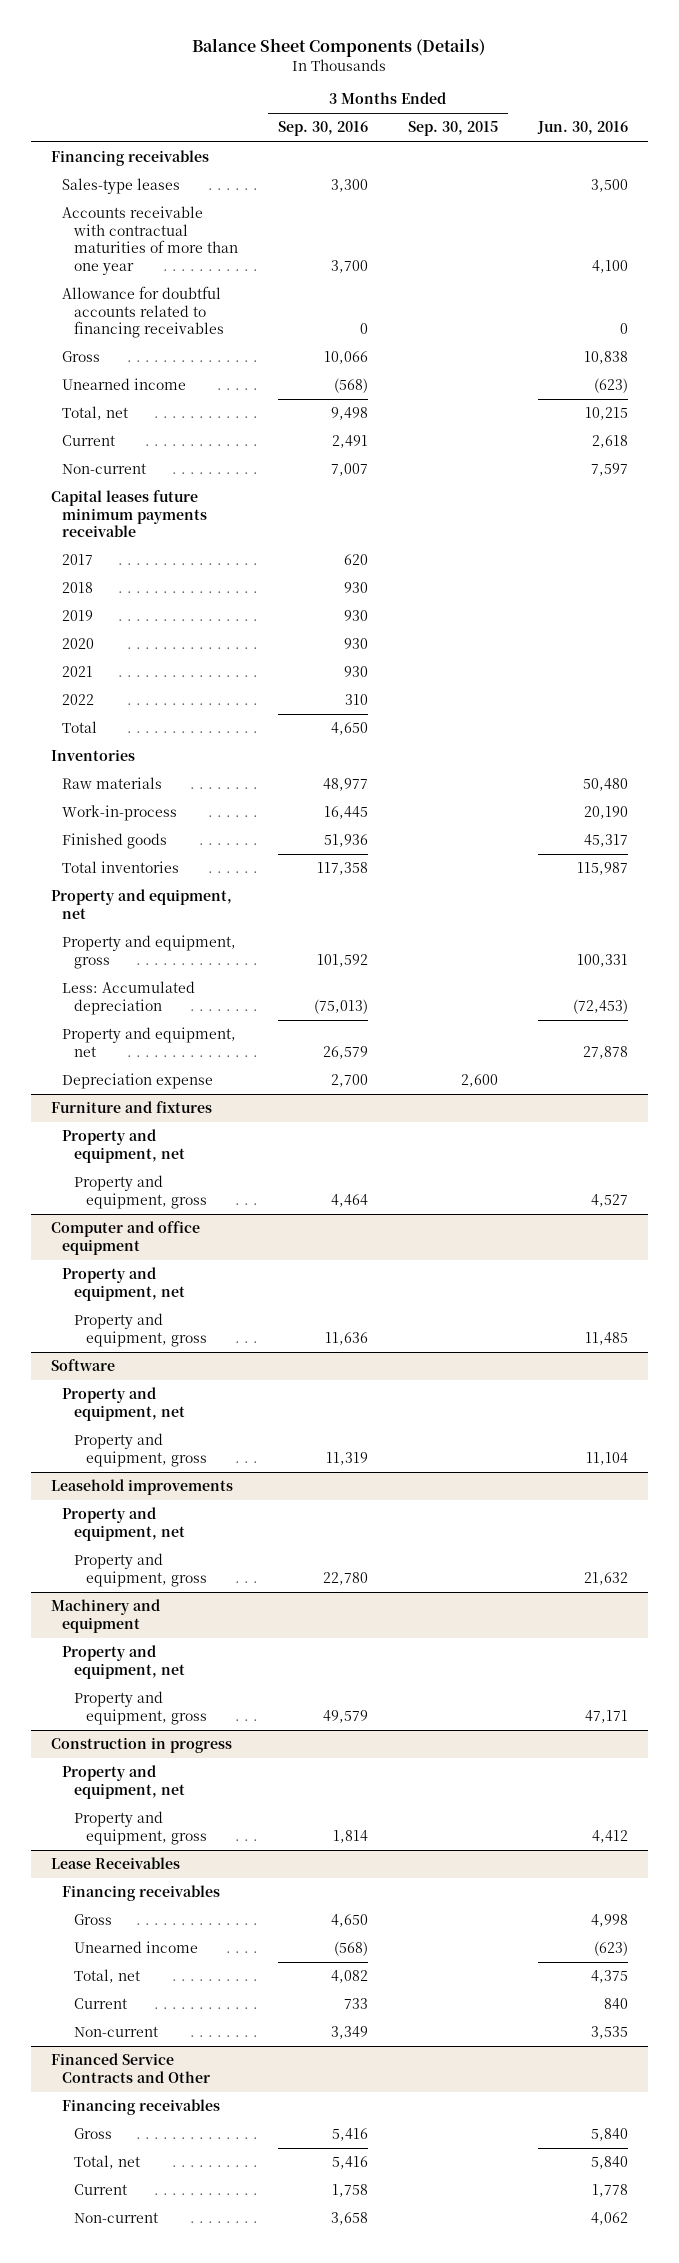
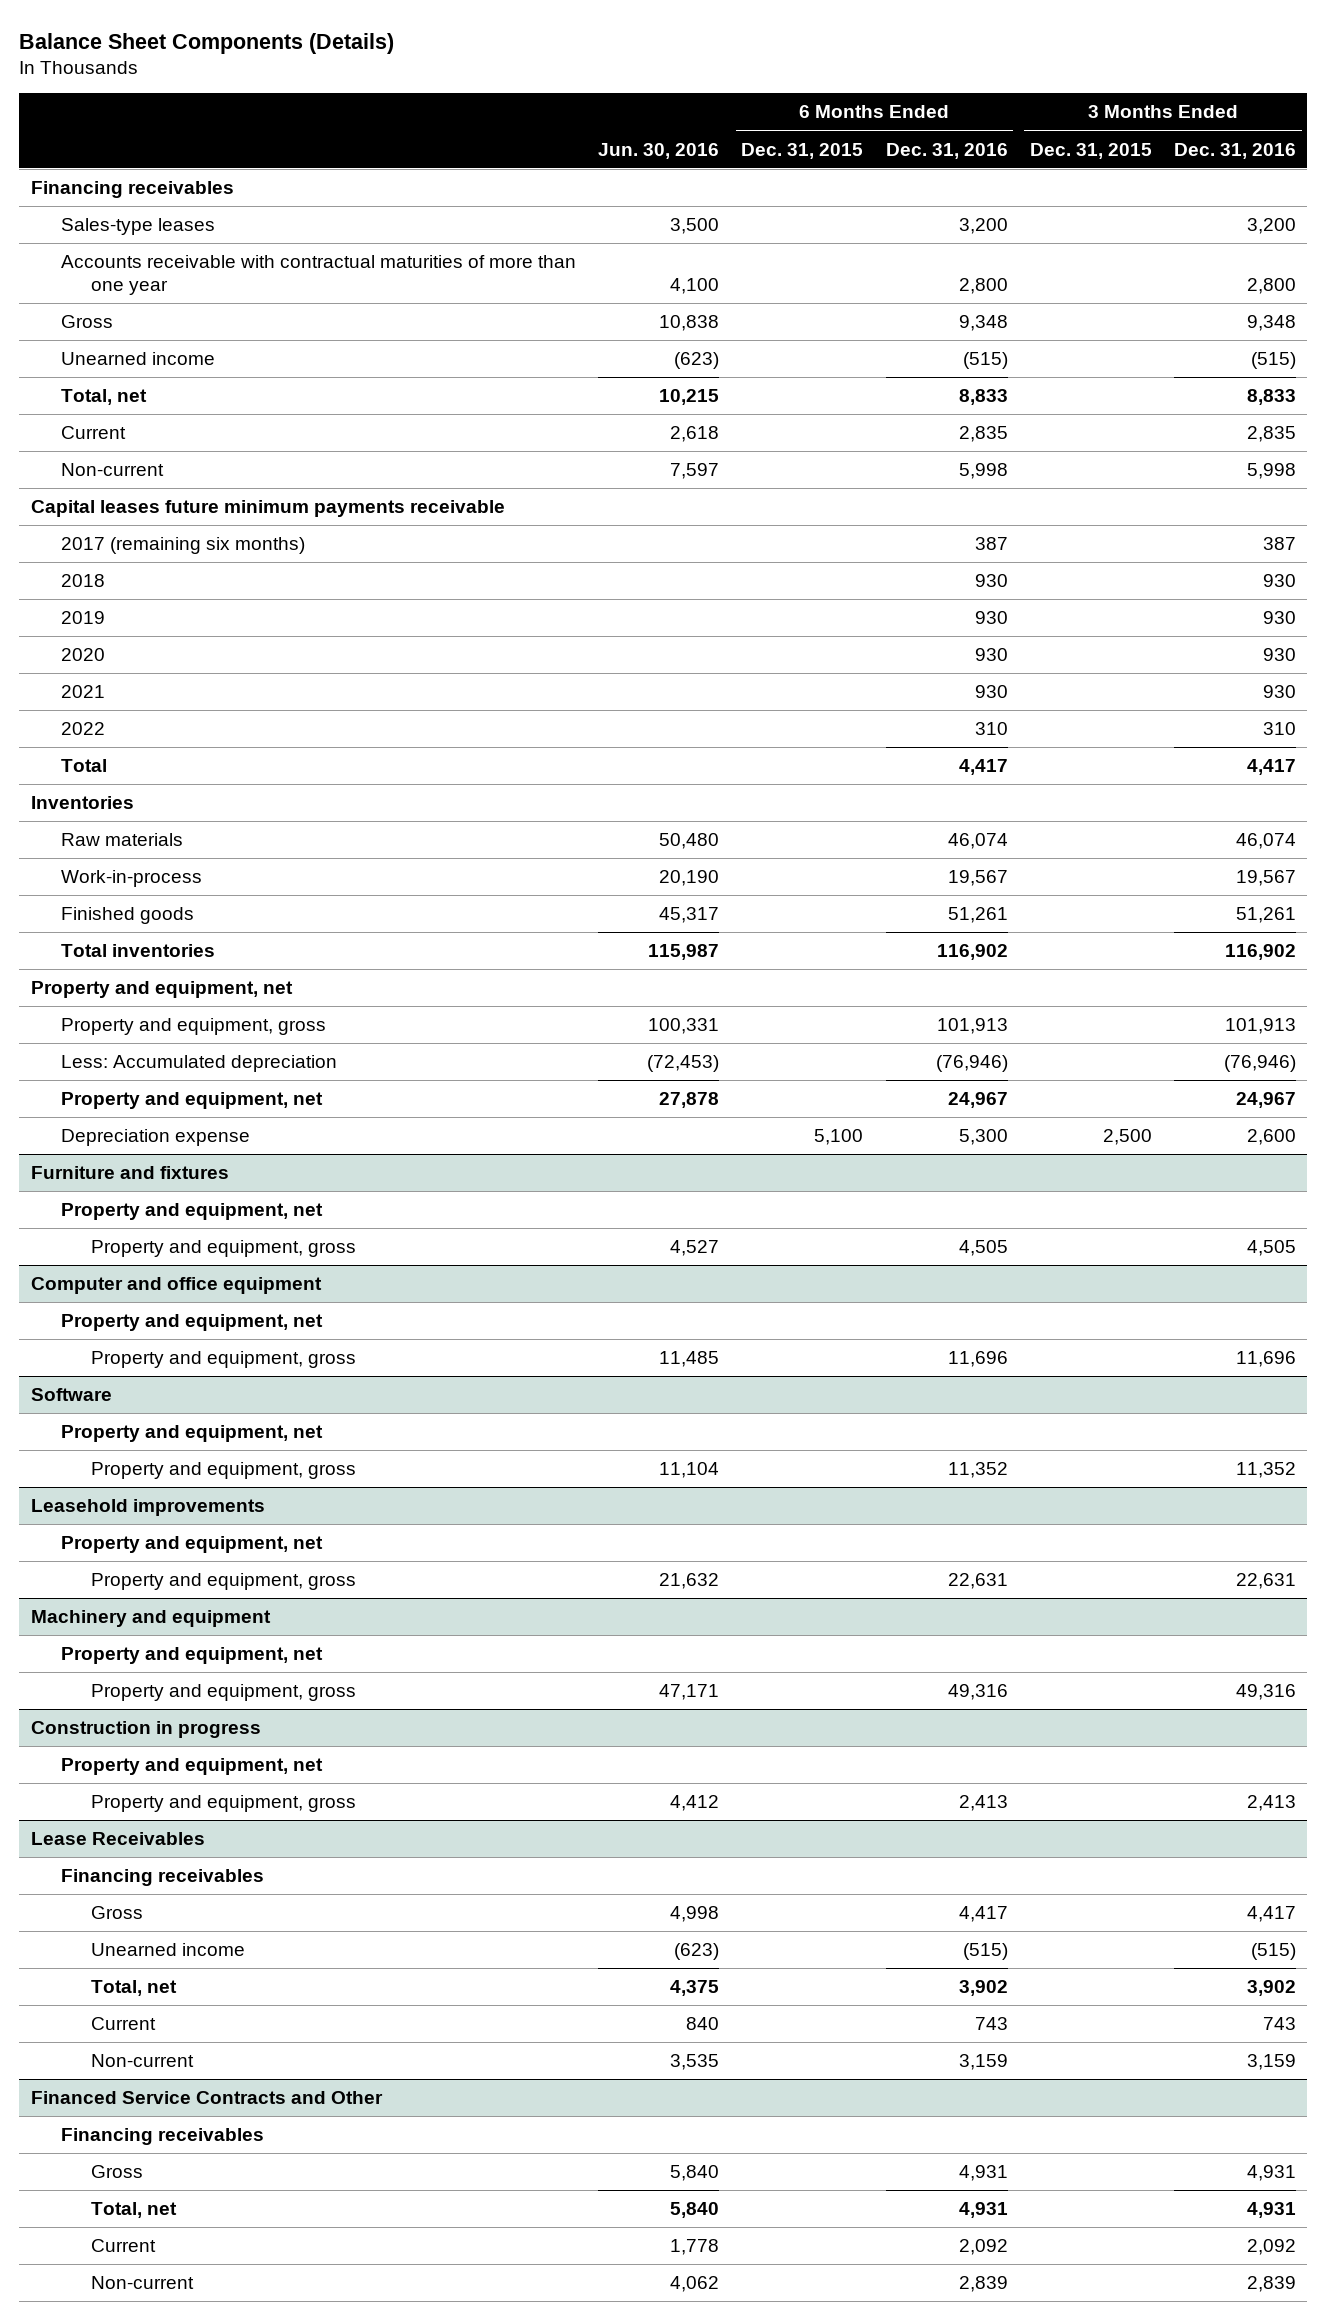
- | 3 Months Ended Sep. 30, 2016 | 3 Months Ended Sep. 30, 2015 | Jun. 30, 2016
+ | Jun. 30, 2016 | 6 Months Ended Dec. 31, 2015 | 6 Months Ended Dec. 31, 2016 | 3 Months Ended Dec. 31, 2015 | 3 Months Ended Dec. 31, 2016
- Allowance for doubtful accounts related to financing receivables | 0 | | 0
- 2017 | 620 | |
+ 2017 (remaining six months) | | | 387 | | 387

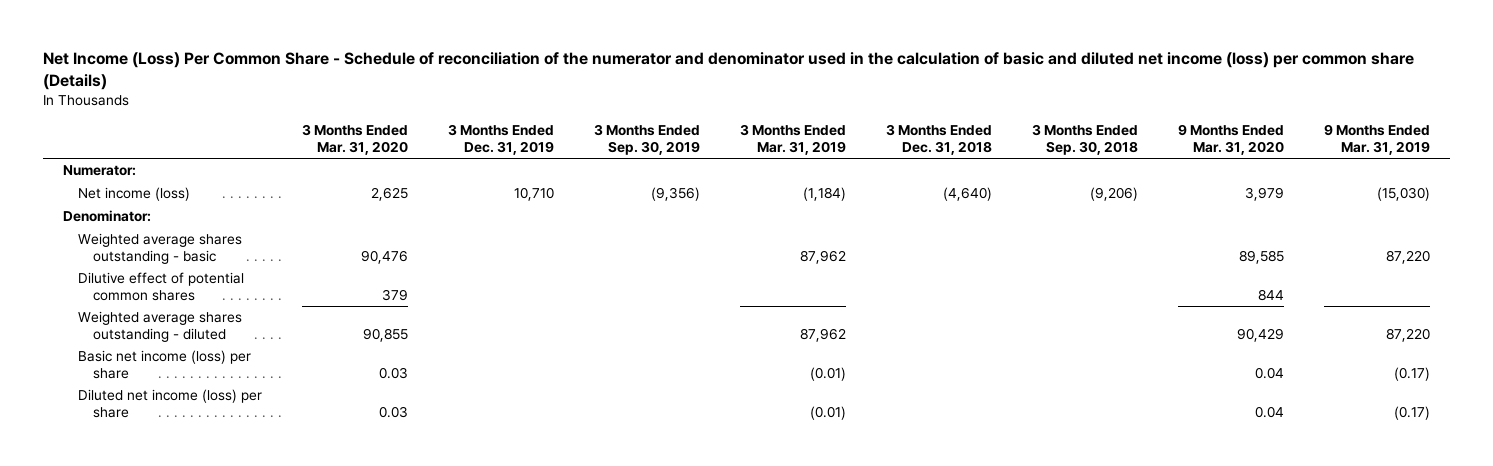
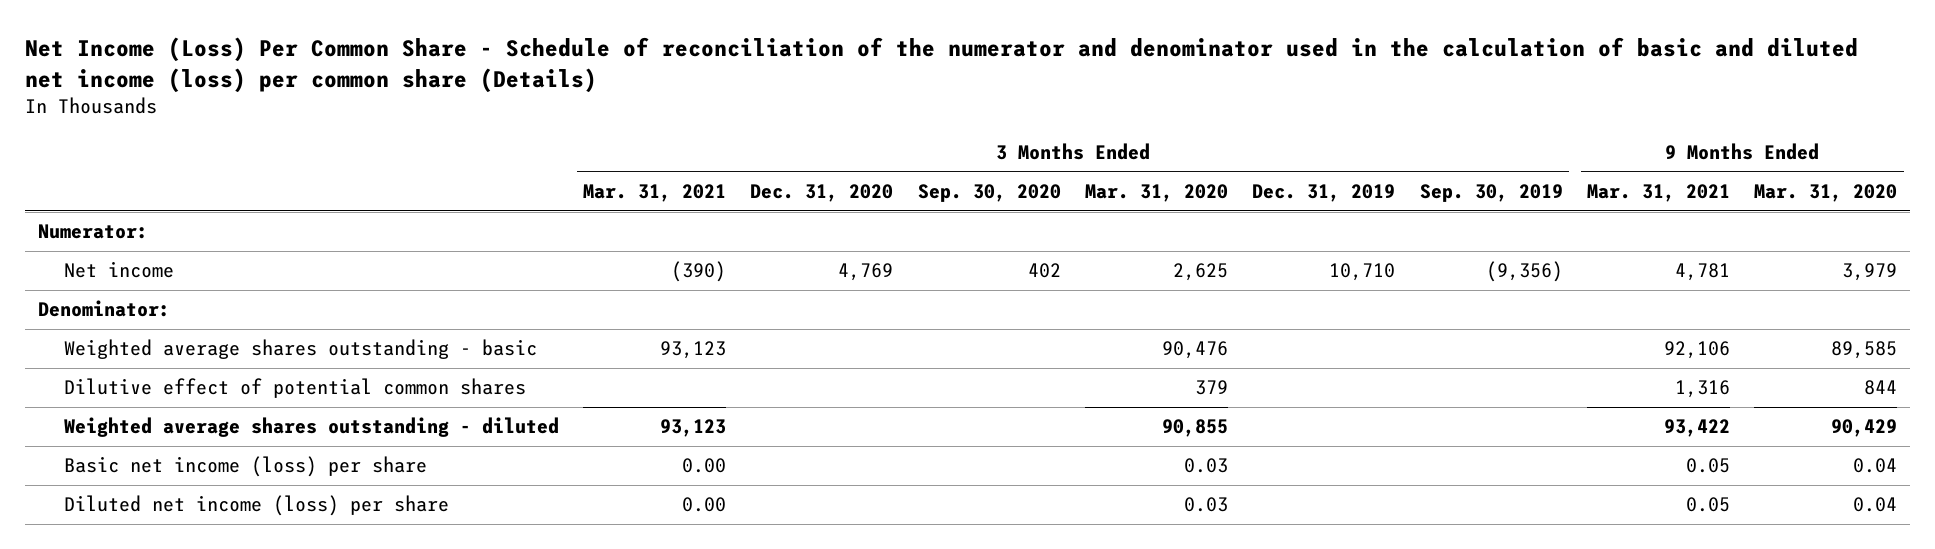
- | 3 Months Ended Mar. 31, 2020 | 3 Months Ended Dec. 31, 2019 | 3 Months Ended Sep. 30, 2019 | 3 Months Ended Mar. 31, 2019 | 3 Months Ended Dec. 31, 2018 | 3 Months Ended Sep. 30, 2018 | 9 Months Ended Mar. 31, 2020 | 9 Months Ended Mar. 31, 2019
+ | 3 Months Ended Mar. 31, 2021 | 3 Months Ended Dec. 31, 2020 | 3 Months Ended Sep. 30, 2020 | 3 Months Ended Mar. 31, 2020 | 3 Months Ended Dec. 31, 2019 | 3 Months Ended Sep. 30, 2019 | 9 Months Ended Mar. 31, 2021 | 9 Months Ended Mar. 31, 2020
- Net income (loss) | 2,625 | 10,710 | (9,356) | (1,184) | (4,640) | (9,206) | 3,979 | (15,030)
+ Net income | (390) | 4,769 | 402 | 2,625 | 10,710 | (9,356) | 4,781 | 3,979

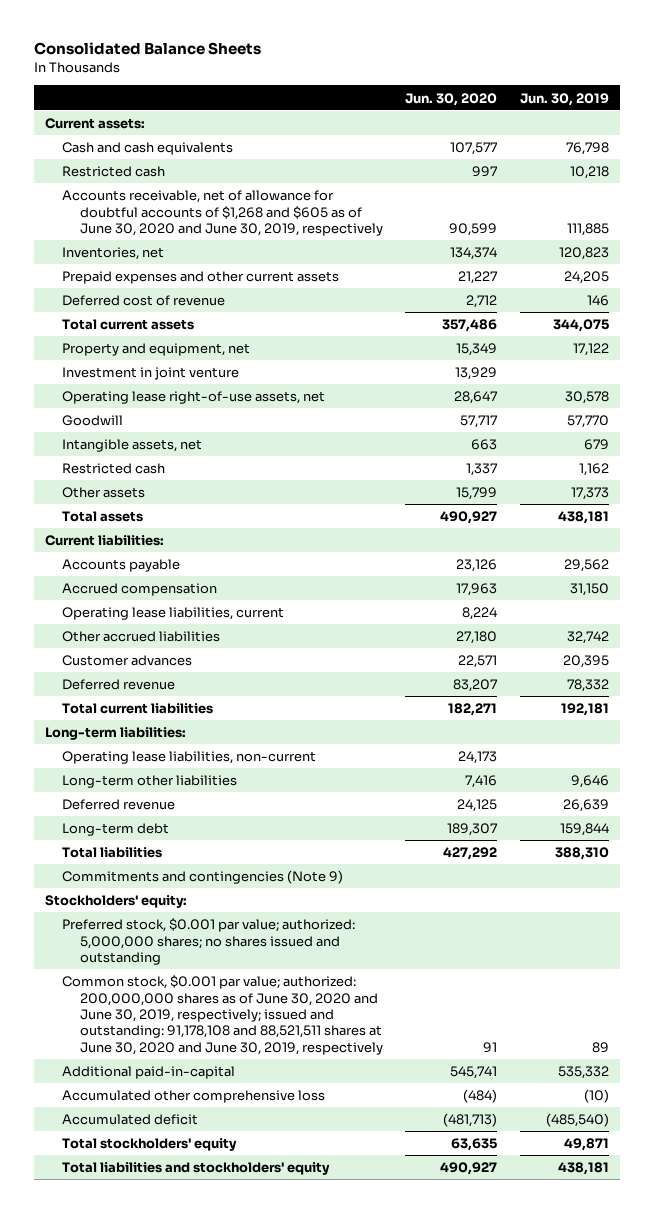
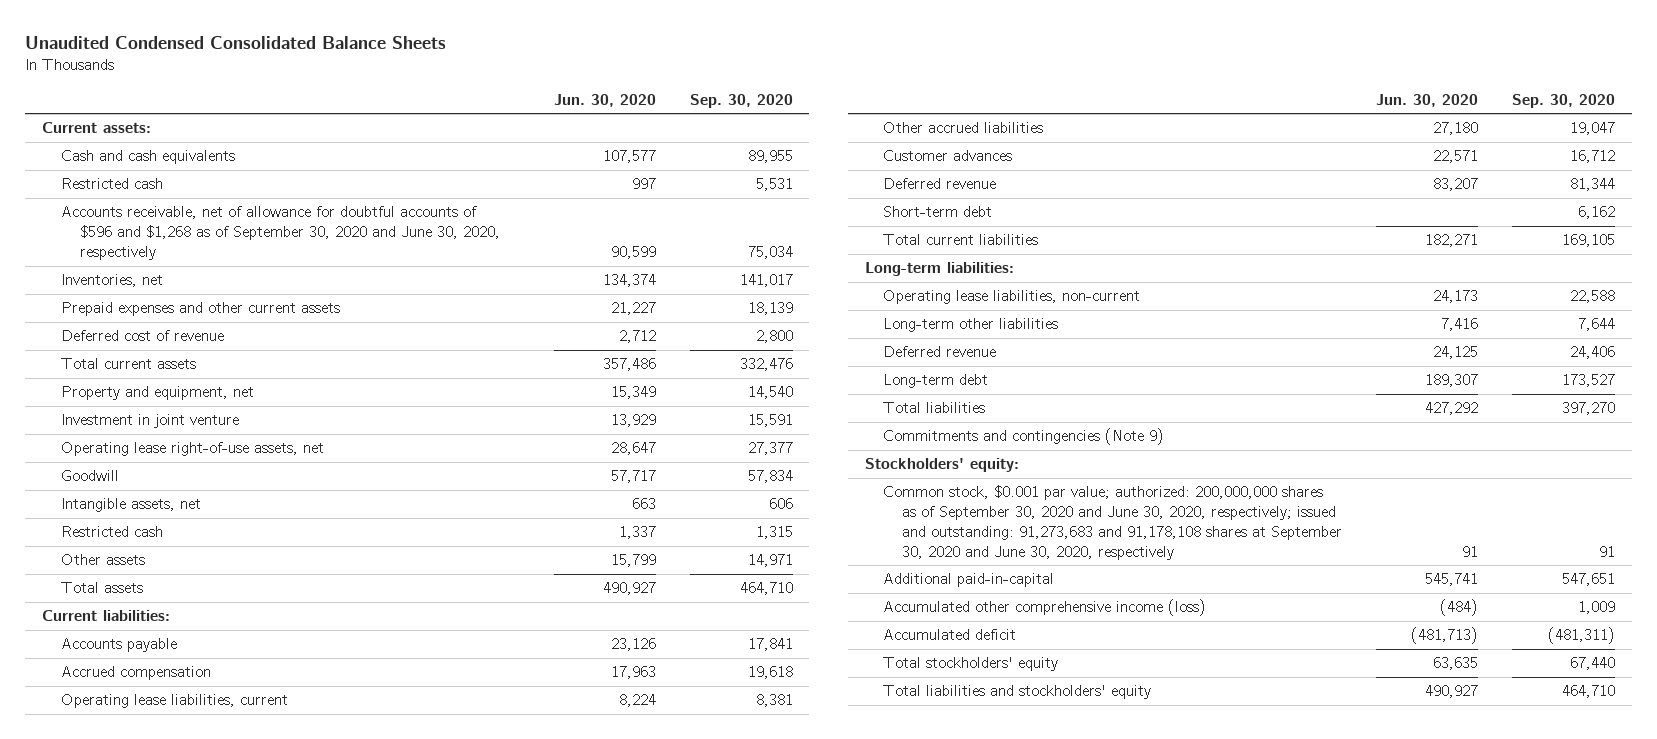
- Consolidated Balance Sheets
+ Unaudited Condensed Consolidated Balance Sheets
- | Jun. 30, 2020 | Jun. 30, 2019
+ | Jun. 30, 2020 | Sep. 30, 2020
- Accounts receivable, net of allowance for doubtful accounts of $1,268 and $605 as of June 30, 2020 and June 30, 2019, respectively | 90,599 | 111,885
+ Accounts receivable, net of allowance for doubtful accounts of $596 and $1,268 as of September 30, 2020 and June 30, 2020, respectively | 90,599 | 75,034
+ Short-term debt | | 6,162
- Preferred stock, $0.001 par value; authorized: 5,000,000 shares; no shares issued and outstanding
- Common stock, $0.001 par value; authorized: 200,000,000 shares as of June 30, 2020 and June 30, 2019, respectively; issued and outstanding: 91,178,108 and 88,521,511 shares at June 30, 2020 and June 30, 2019, respectively | 91 | 89
+ Common stock, $0.001 par value; authorized: 200,000,000 shares as of September 30, 2020 and June 30, 2020, respectively; issued and outstanding: 91,273,683 and 91,178,108 shares at September 30, 2020 and June 30, 2020, respectively | 91 | 91
- Accumulated other comprehensive loss | (484) | (10)
+ Accumulated other comprehensive income (loss) | (484) | 1,009

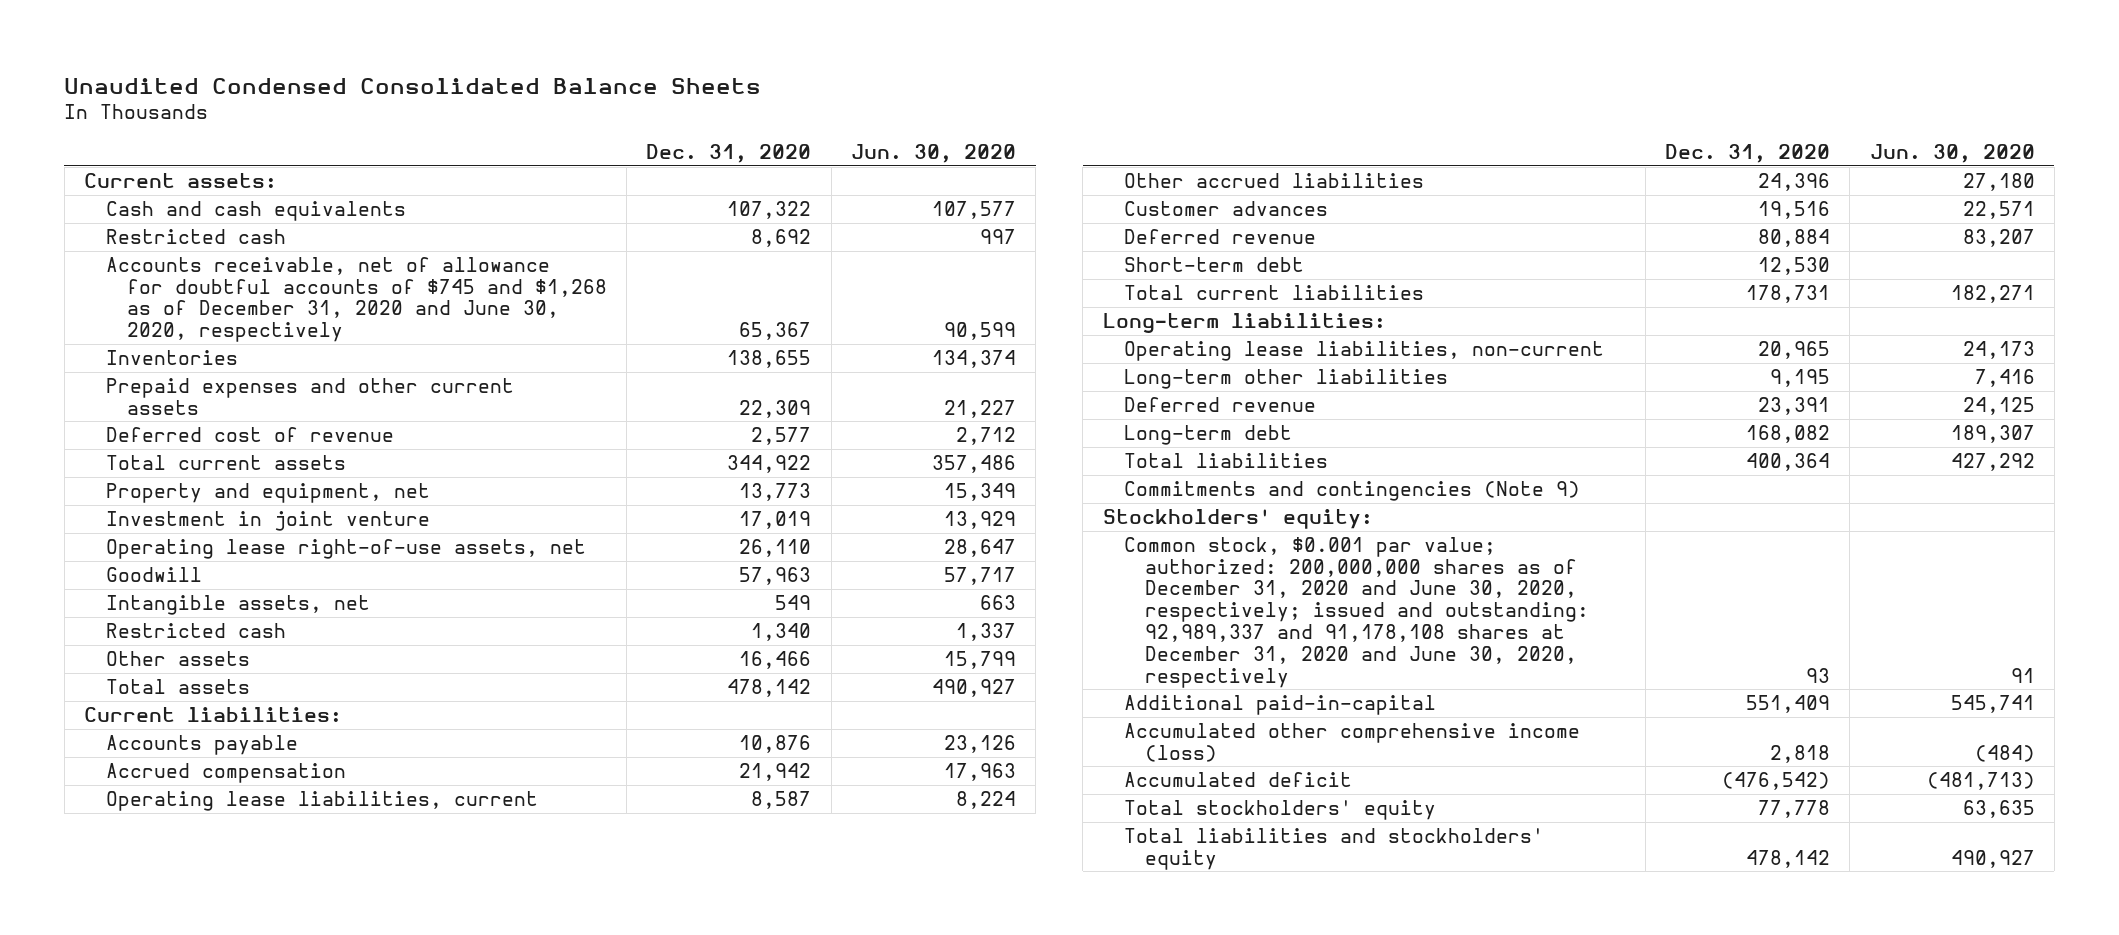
- | Jun. 30, 2020 | Sep. 30, 2020
+ | Dec. 31, 2020 | Jun. 30, 2020
- Accounts receivable, net of allowance for doubtful accounts of $596 and $1,268 as of September 30, 2020 and June 30, 2020, respectively | 90,599 | 75,034
- Inventories, net | 134,374 | 141,017
+ Accounts receivable, net of allowance for doubtful accounts of $745 and $1,268 as of December 31, 2020 and June 30, 2020, respectively | 65,367 | 90,599
+ Inventories | 138,655 | 134,374
- Common stock, $0.001 par value; authorized: 200,000,000 shares as of September 30, 2020 and June 30, 2020, respectively; issued and outstanding: 91,273,683 and 91,178,108 shares at September 30, 2020 and June 30, 2020, respectively | 91 | 91
+ Common stock, $0.001 par value; authorized: 200,000,000 shares as of December 31, 2020 and June 30, 2020, respectively; issued and outstanding: 92,989,337 and 91,178,108 shares at December 31, 2020 and June 30, 2020, respectively | 93 | 91

